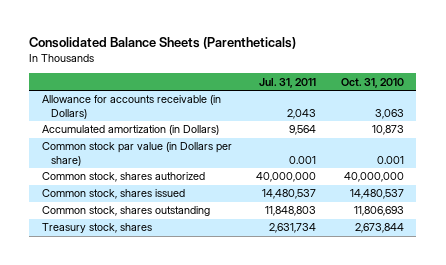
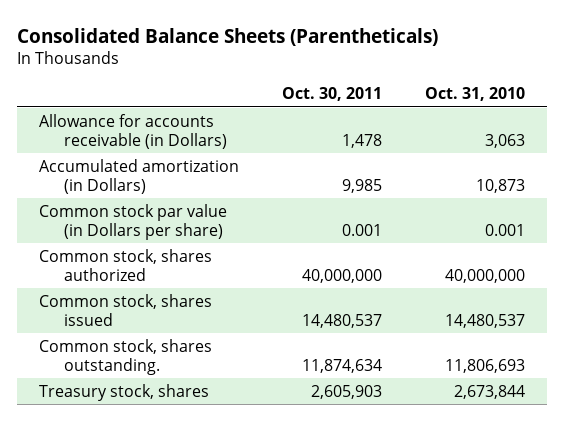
- | Jul. 31, 2011 | Oct. 31, 2010
+ | Oct. 30, 2011 | Oct. 31, 2010
- Common stock, shares outstanding | 11,848,803 | 11,806,693
+ Common stock, shares outstanding. | 11,874,634 | 11,806,693

